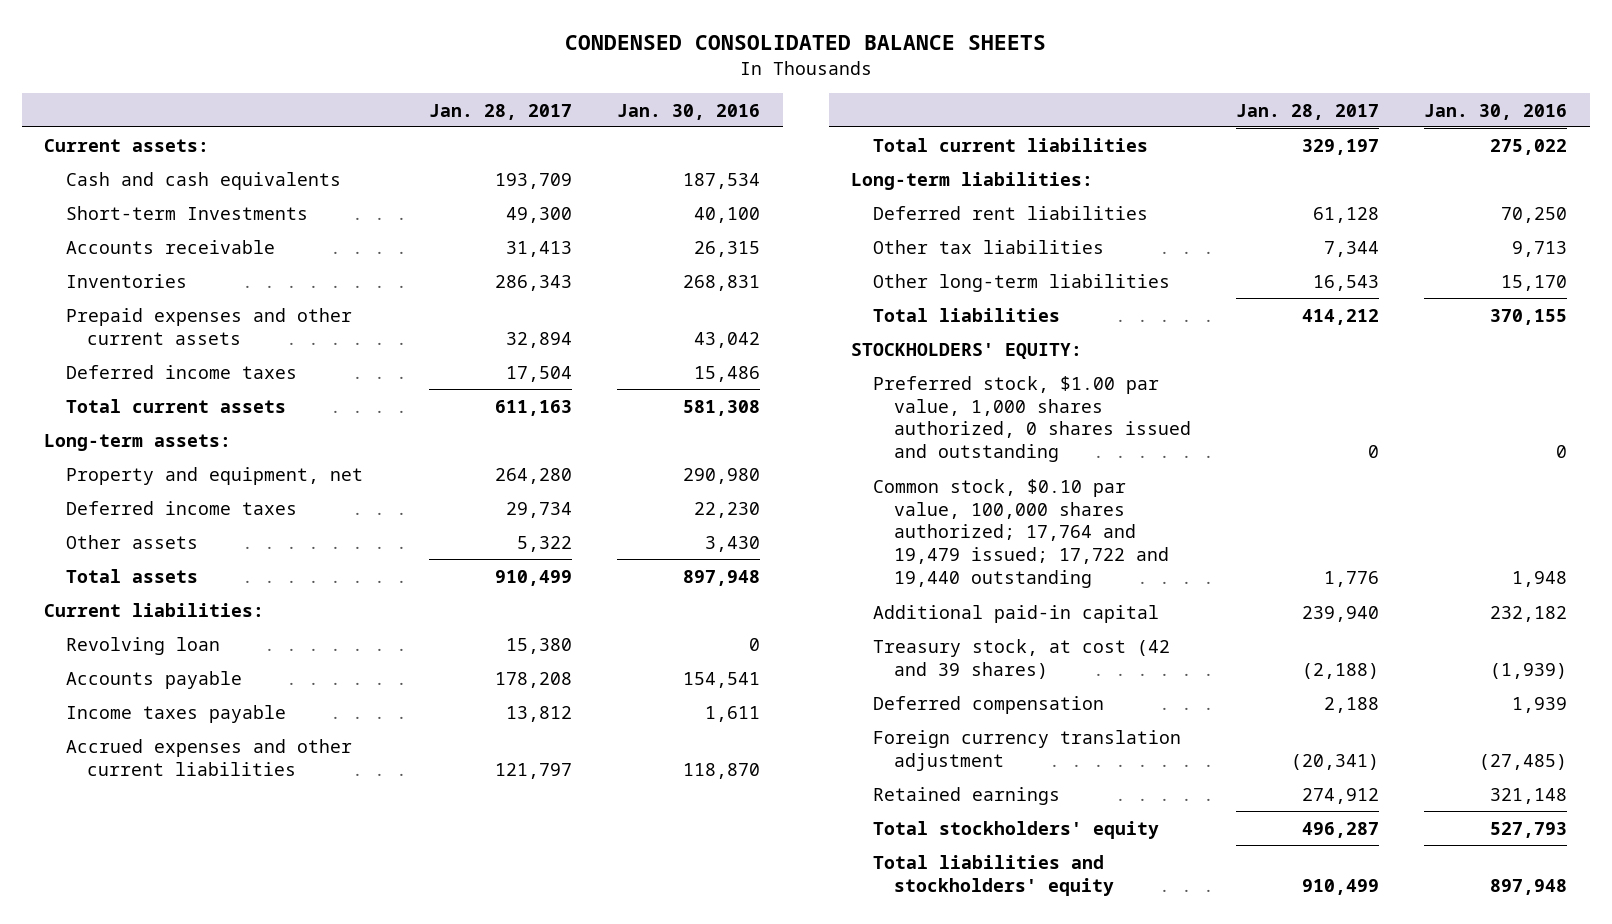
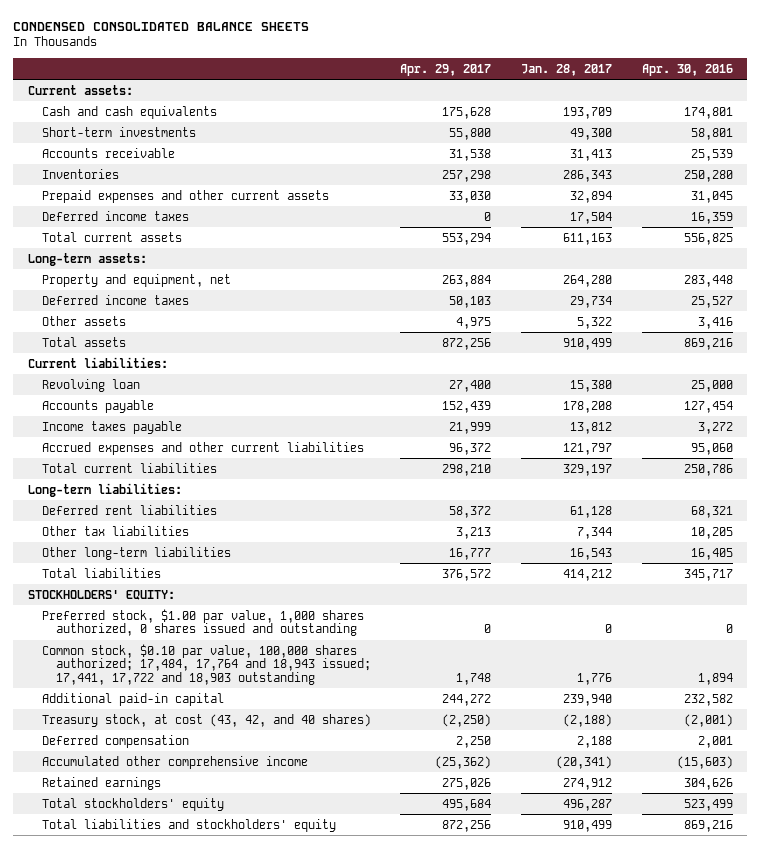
- | Jan. 28, 2017 | Jan. 30, 2016
+ | Apr. 29, 2017 | Jan. 28, 2017 | Apr. 30, 2016
- Short-term Investments | 49,300 | 40,100
+ Short-term investments | 55,800 | 49,300 | 58,801
- Common stock, $0.10 par value, 100,000 shares authorized; 17,764 and 19,479 issued; 17,722 and 19,440 outstanding | 1,776 | 1,948
+ Common stock, $0.10 par value, 100,000 shares authorized; 17,484, 17,764 and 18,943 issued; 17,441, 17,722 and 18,903 outstanding | 1,748 | 1,776 | 1,894
- Treasury stock, at cost (42 and 39 shares) | (2,188) | (1,939)
+ Treasury stock, at cost (43, 42, and 40 shares) | (2,250) | (2,188) | (2,001)
- Foreign currency translation adjustment | (20,341) | (27,485)
+ Accumulated other comprehensive income | (25,362) | (20,341) | (15,603)

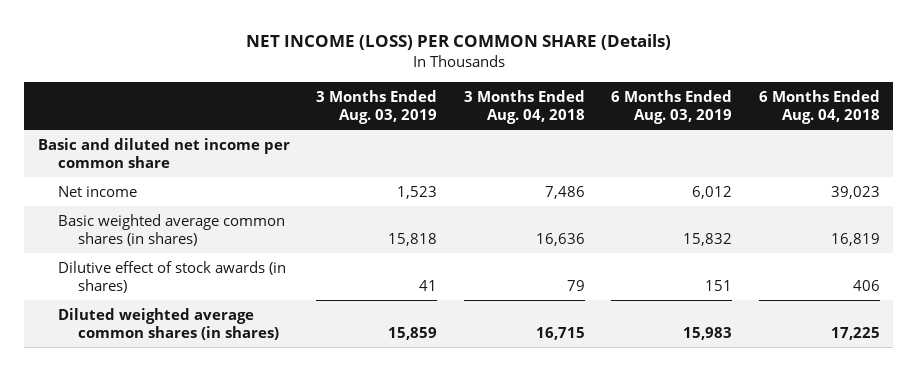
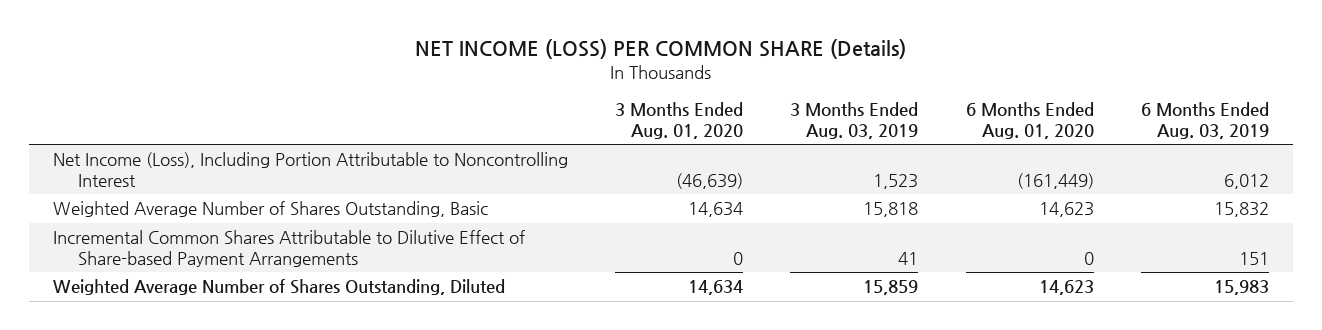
- | 3 Months Ended Aug. 03, 2019 | 3 Months Ended Aug. 04, 2018 | 6 Months Ended Aug. 03, 2019 | 6 Months Ended Aug. 04, 2018
+ | 3 Months Ended Aug. 01, 2020 | 3 Months Ended Aug. 03, 2019 | 6 Months Ended Aug. 01, 2020 | 6 Months Ended Aug. 03, 2019
- Basic and diluted net income per common share
- Net income | 1,523 | 7,486 | 6,012 | 39,023
- Basic weighted average common shares (in shares) | 15,818 | 16,636 | 15,832 | 16,819
- Dilutive effect of stock awards (in shares) | 41 | 79 | 151 | 406
- Diluted weighted average common shares (in shares) | 15,859 | 16,715 | 15,983 | 17,225
+ Net Income (Loss), Including Portion Attributable to Noncontrolling Interest | (46,639) | 1,523 | (161,449) | 6,012
+ Weighted Average Number of Shares Outstanding, Basic | 14,634 | 15,818 | 14,623 | 15,832
+ Incremental Common Shares Attributable to Dilutive Effect of Share-based Payment Arrangements | 0 | 41 | 0 | 151
+ Weighted Average Number of Shares Outstanding, Diluted | 14,634 | 15,859 | 14,623 | 15,983

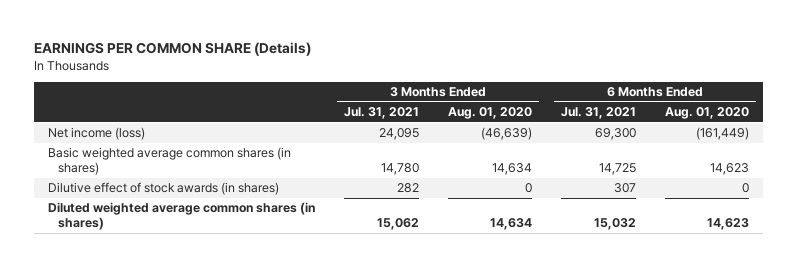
- NET INCOME (LOSS) PER COMMON SHARE (Details)
+ EARNINGS PER COMMON SHARE (Details)
- | 3 Months Ended Aug. 01, 2020 | 3 Months Ended Aug. 03, 2019 | 6 Months Ended Aug. 01, 2020 | 6 Months Ended Aug. 03, 2019
+ | 3 Months Ended Jul. 31, 2021 | 3 Months Ended Aug. 01, 2020 | 6 Months Ended Jul. 31, 2021 | 6 Months Ended Aug. 01, 2020
- Net Income (Loss), Including Portion Attributable to Noncontrolling Interest | (46,639) | 1,523 | (161,449) | 6,012
- Weighted Average Number of Shares Outstanding, Basic | 14,634 | 15,818 | 14,623 | 15,832
- Incremental Common Shares Attributable to Dilutive Effect of Share-based Payment Arrangements | 0 | 41 | 0 | 151
- Weighted Average Number of Shares Outstanding, Diluted | 14,634 | 15,859 | 14,623 | 15,983
+ Net income (loss) | 24,095 | (46,639) | 69,300 | (161,449)
+ Basic weighted average common shares (in shares) | 14,780 | 14,634 | 14,725 | 14,623
+ Dilutive effect of stock awards (in shares) | 282 | 0 | 307 | 0
+ Diluted weighted average common shares (in shares) | 15,062 | 14,634 | 15,032 | 14,623

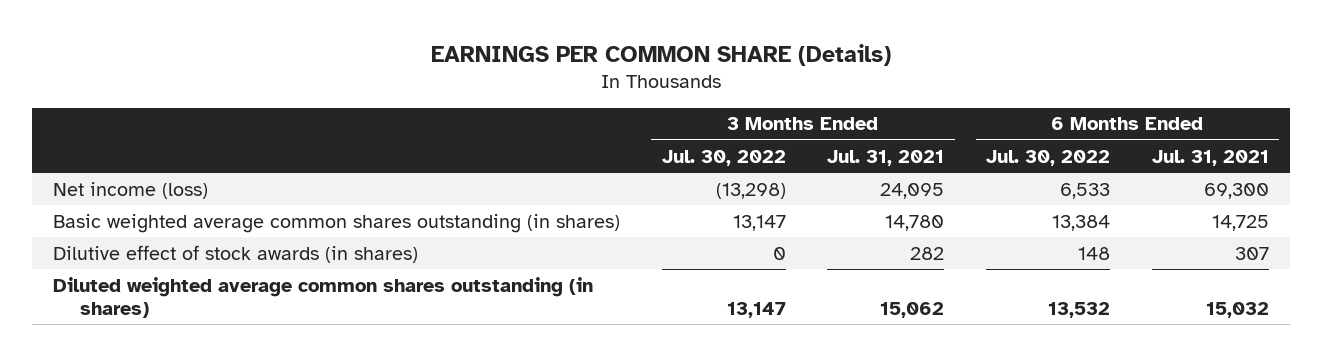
- | 3 Months Ended Jul. 31, 2021 | 3 Months Ended Aug. 01, 2020 | 6 Months Ended Jul. 31, 2021 | 6 Months Ended Aug. 01, 2020
+ | 3 Months Ended Jul. 30, 2022 | 3 Months Ended Jul. 31, 2021 | 6 Months Ended Jul. 30, 2022 | 6 Months Ended Jul. 31, 2021
- Basic weighted average common shares (in shares) | 14,780 | 14,634 | 14,725 | 14,623
+ Basic weighted average common shares outstanding (in shares) | 13,147 | 14,780 | 13,384 | 14,725
- Diluted weighted average common shares (in shares) | 15,062 | 14,634 | 15,032 | 14,623
+ Diluted weighted average common shares outstanding (in shares) | 13,147 | 15,062 | 13,532 | 15,032

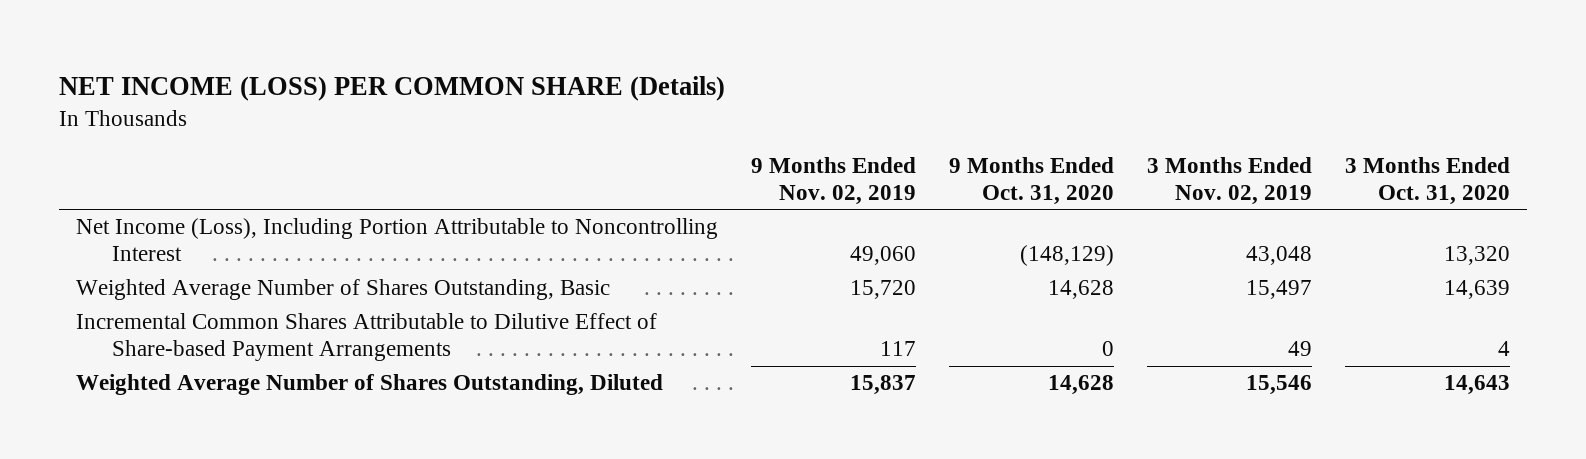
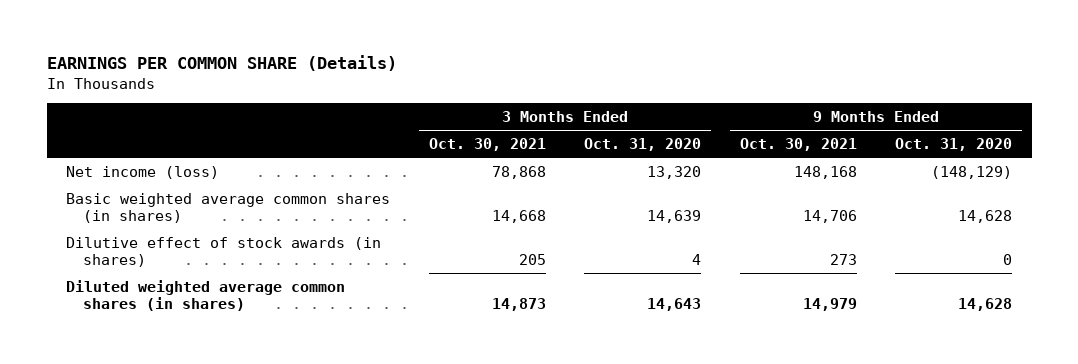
- NET INCOME (LOSS) PER COMMON SHARE (Details)
+ EARNINGS PER COMMON SHARE (Details)
- | 9 Months Ended Nov. 02, 2019 | 9 Months Ended Oct. 31, 2020 | 3 Months Ended Nov. 02, 2019 | 3 Months Ended Oct. 31, 2020
+ | 3 Months Ended Oct. 30, 2021 | 3 Months Ended Oct. 31, 2020 | 9 Months Ended Oct. 30, 2021 | 9 Months Ended Oct. 31, 2020
- Net Income (Loss), Including Portion Attributable to Noncontrolling Interest | 49,060 | (148,129) | 43,048 | 13,320
- Weighted Average Number of Shares Outstanding, Basic | 15,720 | 14,628 | 15,497 | 14,639
- Incremental Common Shares Attributable to Dilutive Effect of Share-based Payment Arrangements | 117 | 0 | 49 | 4
- Weighted Average Number of Shares Outstanding, Diluted | 15,837 | 14,628 | 15,546 | 14,643
+ Net income (loss) | 78,868 | 13,320 | 148,168 | (148,129)
+ Basic weighted average common shares (in shares) | 14,668 | 14,639 | 14,706 | 14,628
+ Dilutive effect of stock awards (in shares) | 205 | 4 | 273 | 0
+ Diluted weighted average common shares (in shares) | 14,873 | 14,643 | 14,979 | 14,628

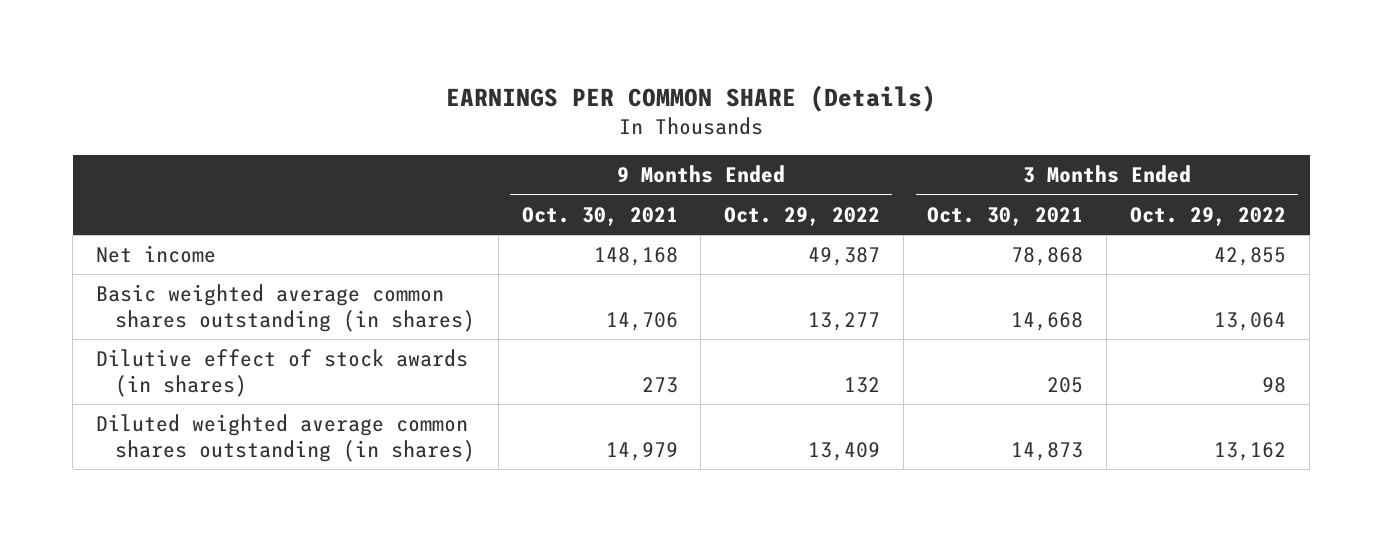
- | 3 Months Ended Oct. 30, 2021 | 3 Months Ended Oct. 31, 2020 | 9 Months Ended Oct. 30, 2021 | 9 Months Ended Oct. 31, 2020
+ | 9 Months Ended Oct. 30, 2021 | 9 Months Ended Oct. 29, 2022 | 3 Months Ended Oct. 30, 2021 | 3 Months Ended Oct. 29, 2022
- Net income (loss) | 78,868 | 13,320 | 148,168 | (148,129)
- Basic weighted average common shares (in shares) | 14,668 | 14,639 | 14,706 | 14,628
+ Net income | 148,168 | 49,387 | 78,868 | 42,855
+ Basic weighted average common shares outstanding (in shares) | 14,706 | 13,277 | 14,668 | 13,064
- Diluted weighted average common shares (in shares) | 14,873 | 14,643 | 14,979 | 14,628
+ Diluted weighted average common shares outstanding (in shares) | 14,979 | 13,409 | 14,873 | 13,162

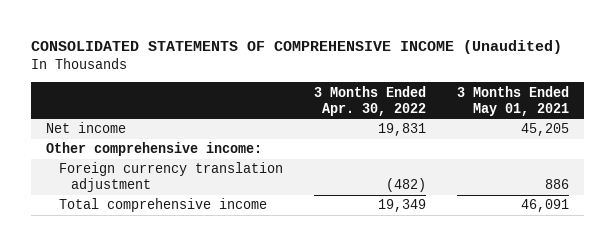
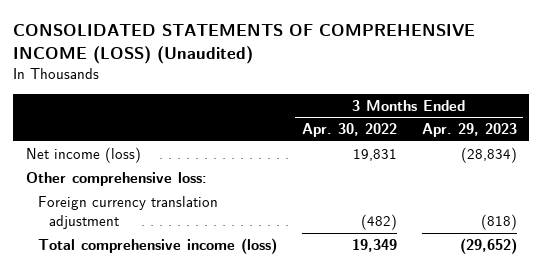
- CONSOLIDATED STATEMENTS OF COMPREHENSIVE INCOME (Unaudited)
+ CONSOLIDATED STATEMENTS OF COMPREHENSIVE INCOME (LOSS) (Unaudited)
- | 3 Months Ended Apr. 30, 2022 | 3 Months Ended May 01, 2021
+ | 3 Months Ended Apr. 30, 2022 | 3 Months Ended Apr. 29, 2023
- Net income | 19,831 | 45,205
- Other comprehensive income:
+ Net income (loss) | 19,831 | (28,834)
+ Other comprehensive loss:
- Total comprehensive income | 19,349 | 46,091
+ Total comprehensive income (loss) | 19,349 | (29,652)

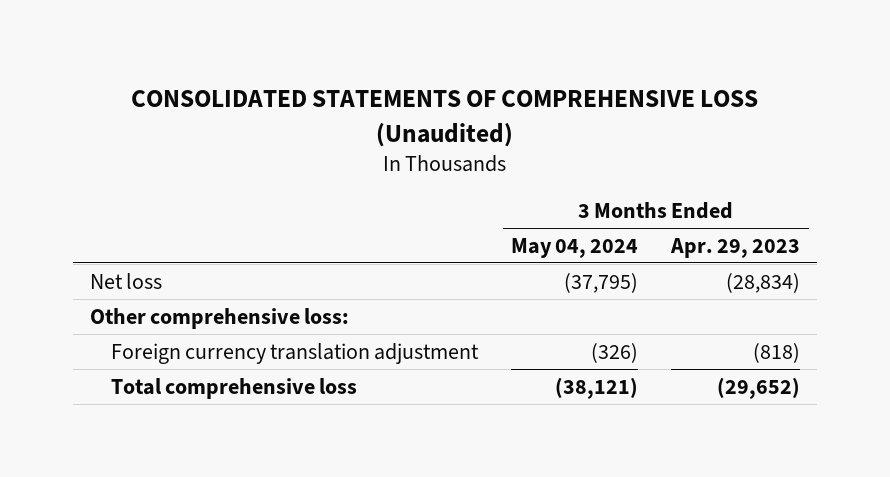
- CONSOLIDATED STATEMENTS OF COMPREHENSIVE INCOME (LOSS) (Unaudited)
+ CONSOLIDATED STATEMENTS OF COMPREHENSIVE LOSS (Unaudited)
- | 3 Months Ended Apr. 30, 2022 | 3 Months Ended Apr. 29, 2023
+ | 3 Months Ended May 04, 2024 | 3 Months Ended Apr. 29, 2023
- Net income (loss) | 19,831 | (28,834)
+ Net loss | (37,795) | (28,834)
- Total comprehensive income (loss) | 19,349 | (29,652)
+ Total comprehensive loss | (38,121) | (29,652)

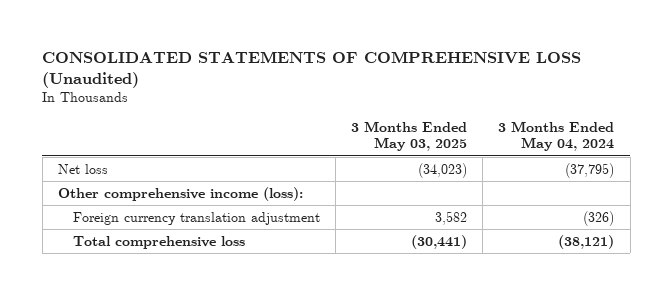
- | 3 Months Ended May 04, 2024 | 3 Months Ended Apr. 29, 2023
+ | 3 Months Ended May 03, 2025 | 3 Months Ended May 04, 2024
- Other comprehensive loss:
+ Other comprehensive income (loss):

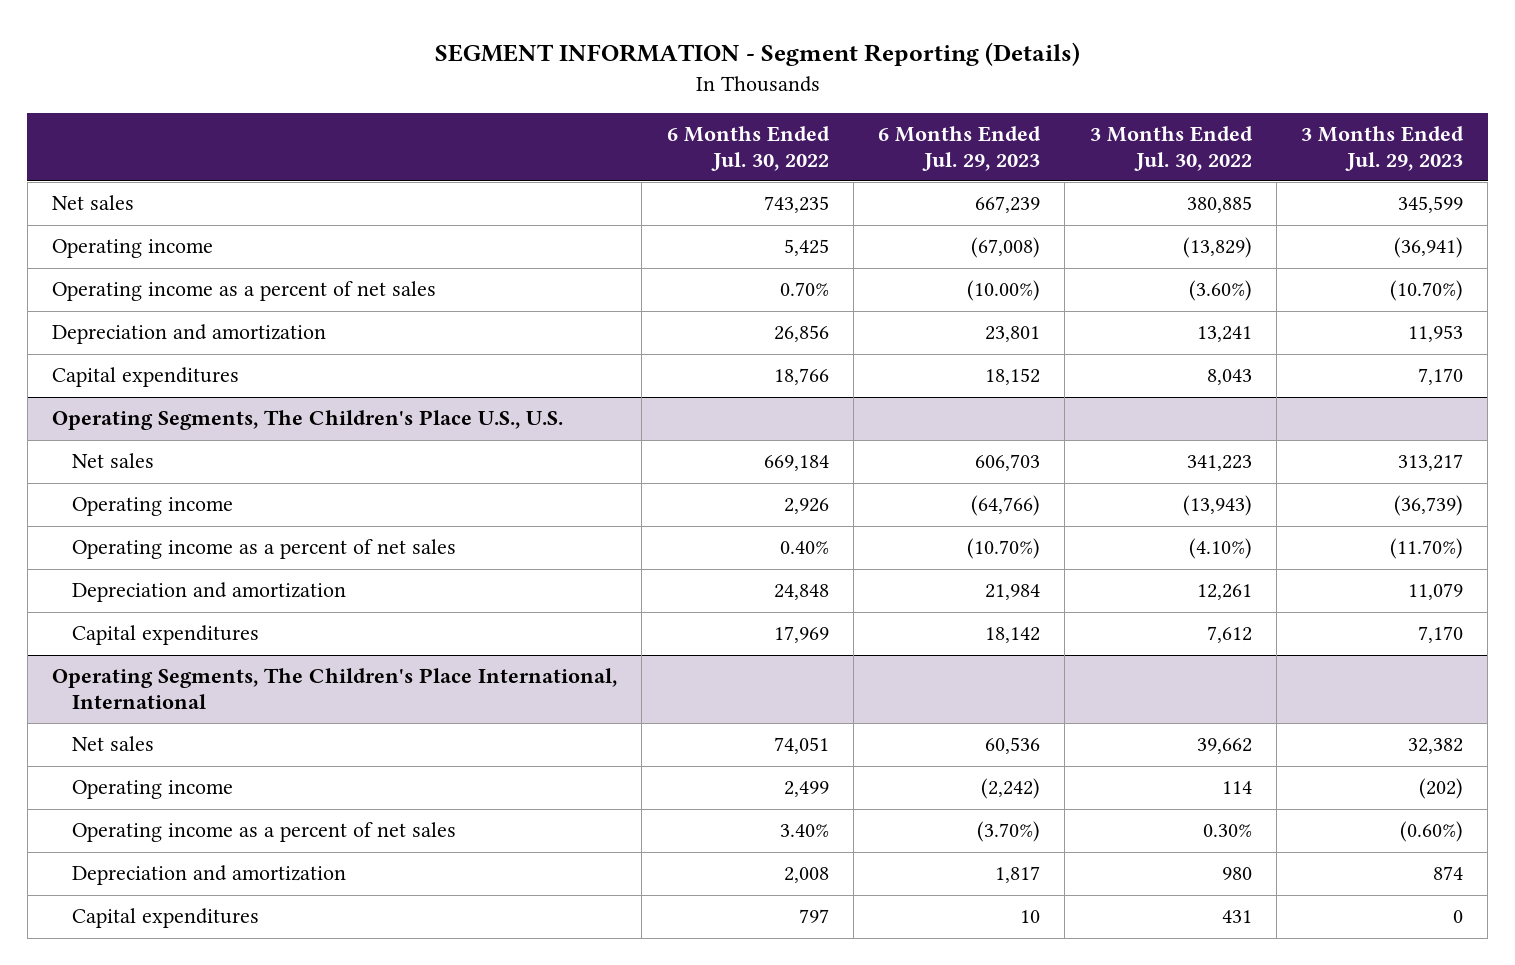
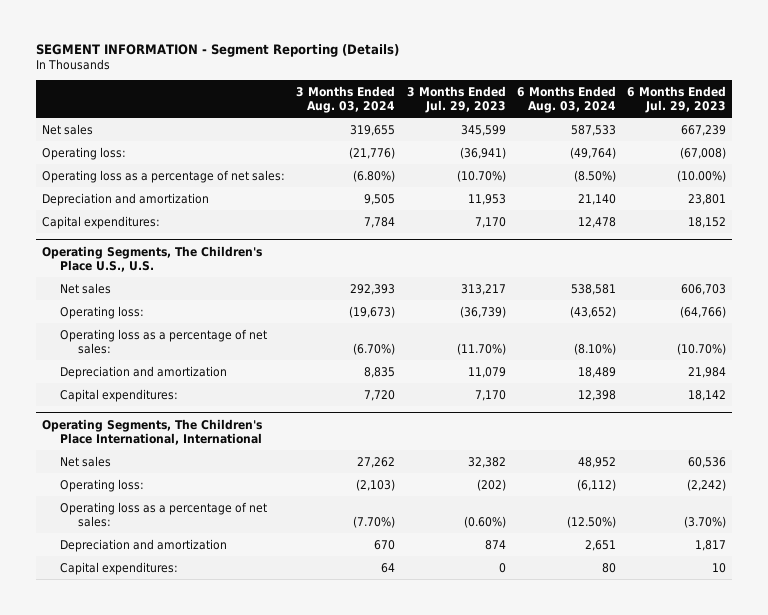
- | 6 Months Ended Jul. 30, 2022 | 6 Months Ended Jul. 29, 2023 | 3 Months Ended Jul. 30, 2022 | 3 Months Ended Jul. 29, 2023
+ | 3 Months Ended Aug. 03, 2024 | 3 Months Ended Jul. 29, 2023 | 6 Months Ended Aug. 03, 2024 | 6 Months Ended Jul. 29, 2023
- Operating income | 5,425 | (67,008) | (13,829) | (36,941)
- Operating income as a percent of net sales | 0.70% | (10.00%) | (3.60%) | (10.70%)
+ Operating loss: | (21,776) | (36,941) | (49,764) | (67,008)
+ Operating loss as a percentage of net sales: | (6.80%) | (10.70%) | (8.50%) | (10.00%)
- Capital expenditures | 18,766 | 18,152 | 8,043 | 7,170
+ Capital expenditures: | 7,784 | 7,170 | 12,478 | 18,152
@ Operating Segments, The Children's Place U.S., U.S.
- Operating income | 2,926 | (64,766) | (13,943) | (36,739)
- Operating income as a percent of net sales | 0.40% | (10.70%) | (4.10%) | (11.70%)
+ Operating loss: | (19,673) | (36,739) | (43,652) | (64,766)
+ Operating loss as a percentage of net sales: | (6.70%) | (11.70%) | (8.10%) | (10.70%)
- Capital expenditures | 17,969 | 18,142 | 7,612 | 7,170
+ Capital expenditures: | 7,720 | 7,170 | 12,398 | 18,142
@ Operating Segments, The Children's Place International, International
- Operating income | 2,499 | (2,242) | 114 | (202)
- Operating income as a percent of net sales | 3.40% | (3.70%) | 0.30% | (0.60%)
+ Operating loss: | (2,103) | (202) | (6,112) | (2,242)
+ Operating loss as a percentage of net sales: | (7.70%) | (0.60%) | (12.50%) | (3.70%)
- Capital expenditures | 797 | 10 | 431 | 0
+ Capital expenditures: | 64 | 0 | 80 | 10

